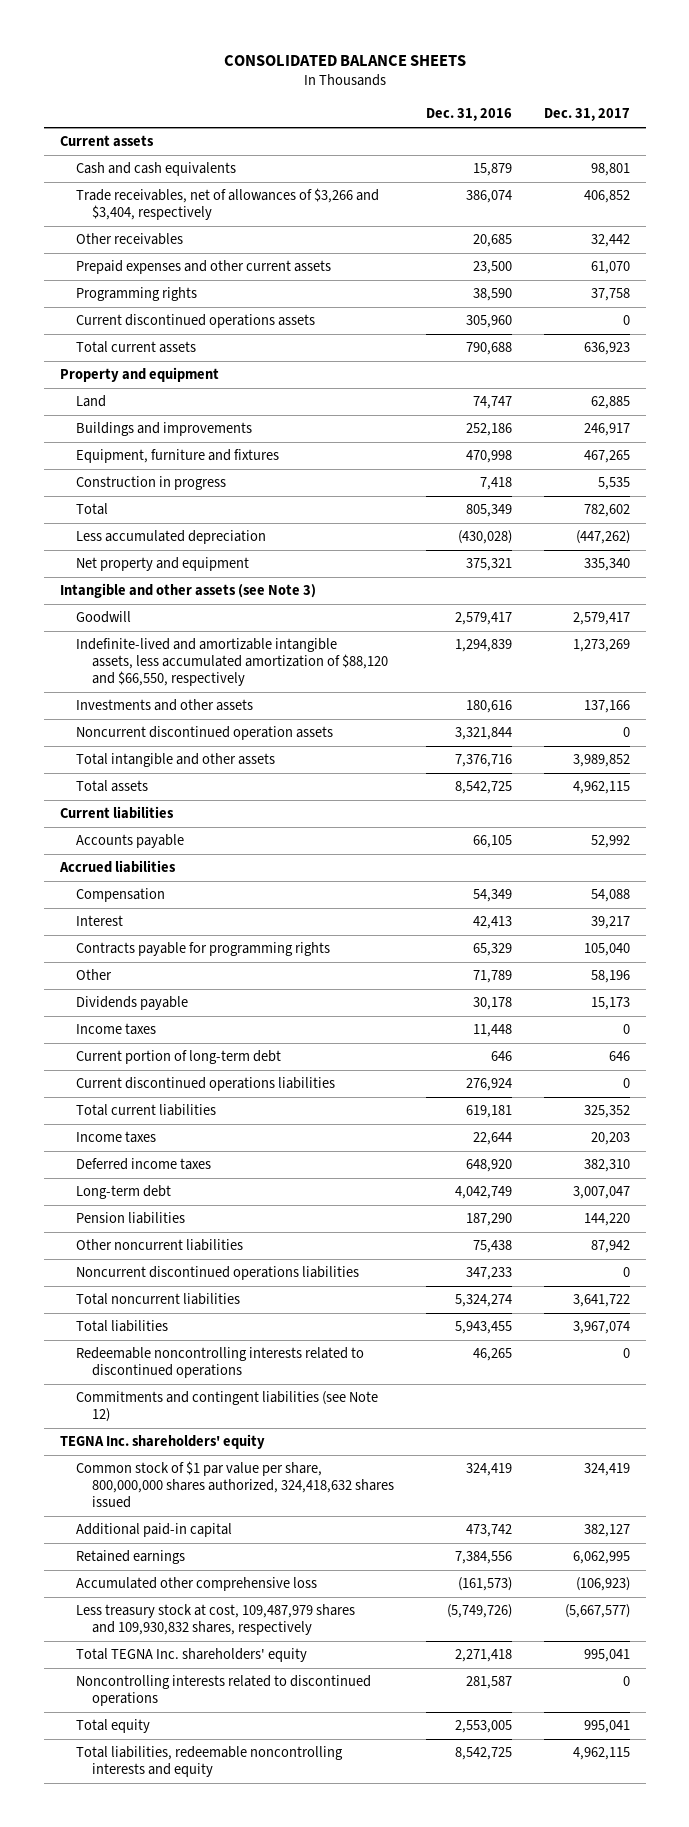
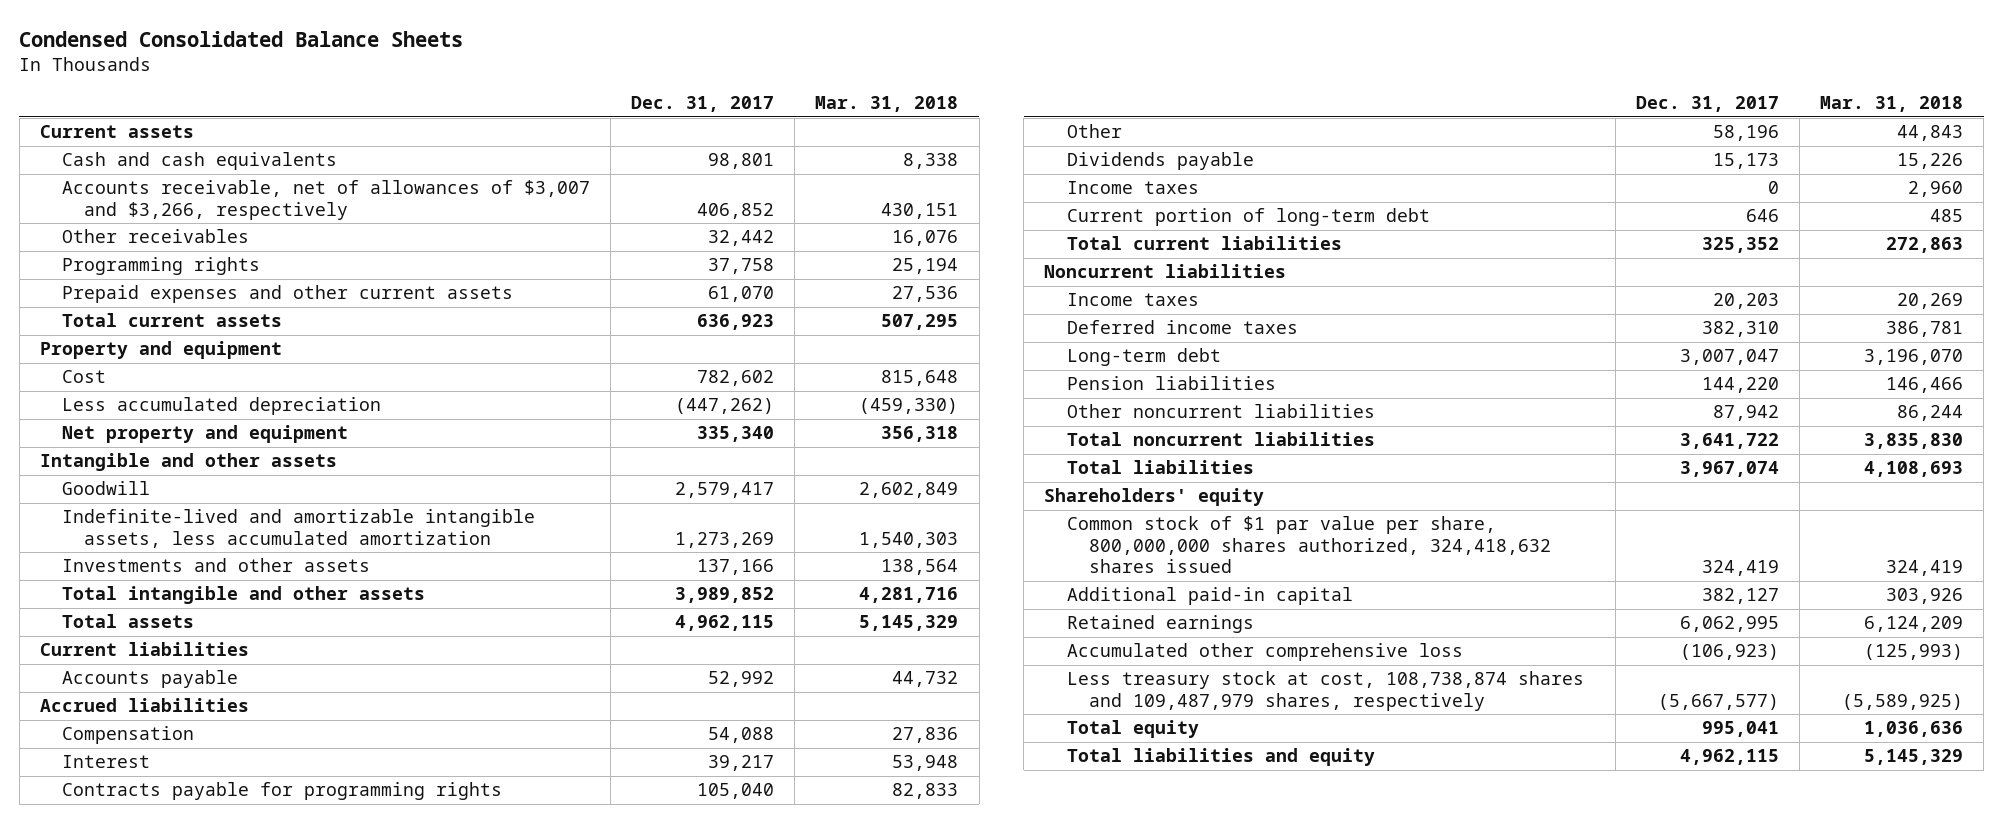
- CONSOLIDATED BALANCE SHEETS
+ Condensed Consolidated Balance Sheets
- | Dec. 31, 2016 | Dec. 31, 2017
+ | Dec. 31, 2017 | Mar. 31, 2018
- Trade receivables, net of allowances of $3,266 and $3,404, respectively | 386,074 | 406,852
+ Accounts receivable, net of allowances of $3,007 and $3,266, respectively | 406,852 | 430,151
- Current discontinued operations assets | 305,960 | 0
moved down: Prepaid expenses and other current assets | 61,070 | 27,536
- Land | 74,747 | 62,885
- Buildings and improvements | 252,186 | 246,917
- Equipment, furniture and fixtures | 470,998 | 467,265
- Construction in progress | 7,418 | 5,535
- Total | 805,349 | 782,602
+ Cost | 782,602 | 815,648
- Intangible and other assets (see Note 3)
+ Intangible and other assets
- Indefinite-lived and amortizable intangible assets, less accumulated amortization of $88,120 and $66,550, respectively | 1,294,839 | 1,273,269
+ Indefinite-lived and amortizable intangible assets, less accumulated amortization | 1,273,269 | 1,540,303
- Noncurrent discontinued operation assets | 3,321,844 | 0
- Current discontinued operations liabilities | 276,924 | 0
+ Noncurrent liabilities
- Noncurrent discontinued operations liabilities | 347,233 | 0
- Redeemable noncontrolling interests related to discontinued operations | 46,265 | 0
- Commitments and contingent liabilities (see Note 12)
- TEGNA Inc. shareholders' equity
+ Shareholders' equity
- Less treasury stock at cost, 109,487,979 shares and 109,930,832 shares, respectively | (5,749,726) | (5,667,577)
- Total TEGNA Inc. shareholders' equity | 2,271,418 | 995,041
- Noncontrolling interests related to discontinued operations | 281,587 | 0
+ Less treasury stock at cost, 108,738,874 shares and 109,487,979 shares, respectively | (5,667,577) | (5,589,925)
- Total liabilities, redeemable noncontrolling interests and equity | 8,542,725 | 4,962,115
+ Total liabilities and equity | 4,962,115 | 5,145,329

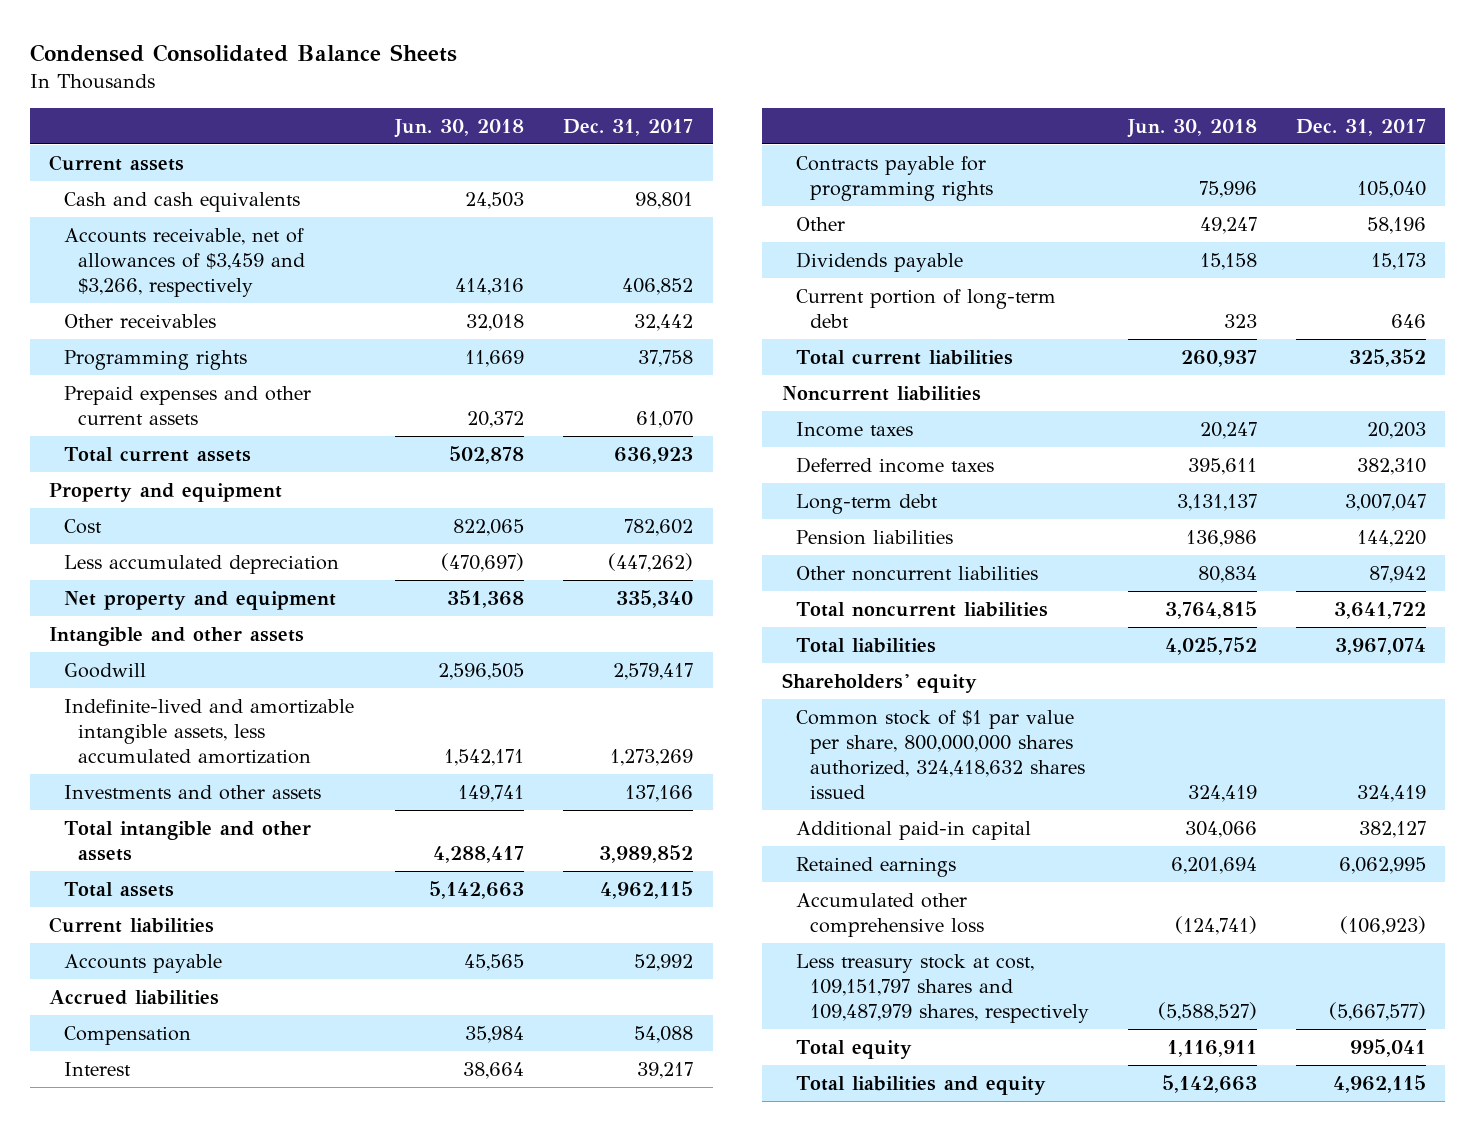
- | Dec. 31, 2017 | Mar. 31, 2018
+ | Jun. 30, 2018 | Dec. 31, 2017
- Accounts receivable, net of allowances of $3,007 and $3,266, respectively | 406,852 | 430,151
+ Accounts receivable, net of allowances of $3,459 and $3,266, respectively | 414,316 | 406,852
- Income taxes | 0 | 2,960
- Less treasury stock at cost, 108,738,874 shares and 109,487,979 shares, respectively | (5,667,577) | (5,589,925)
+ Less treasury stock at cost, 109,151,797 shares and 109,487,979 shares, respectively | (5,588,527) | (5,667,577)

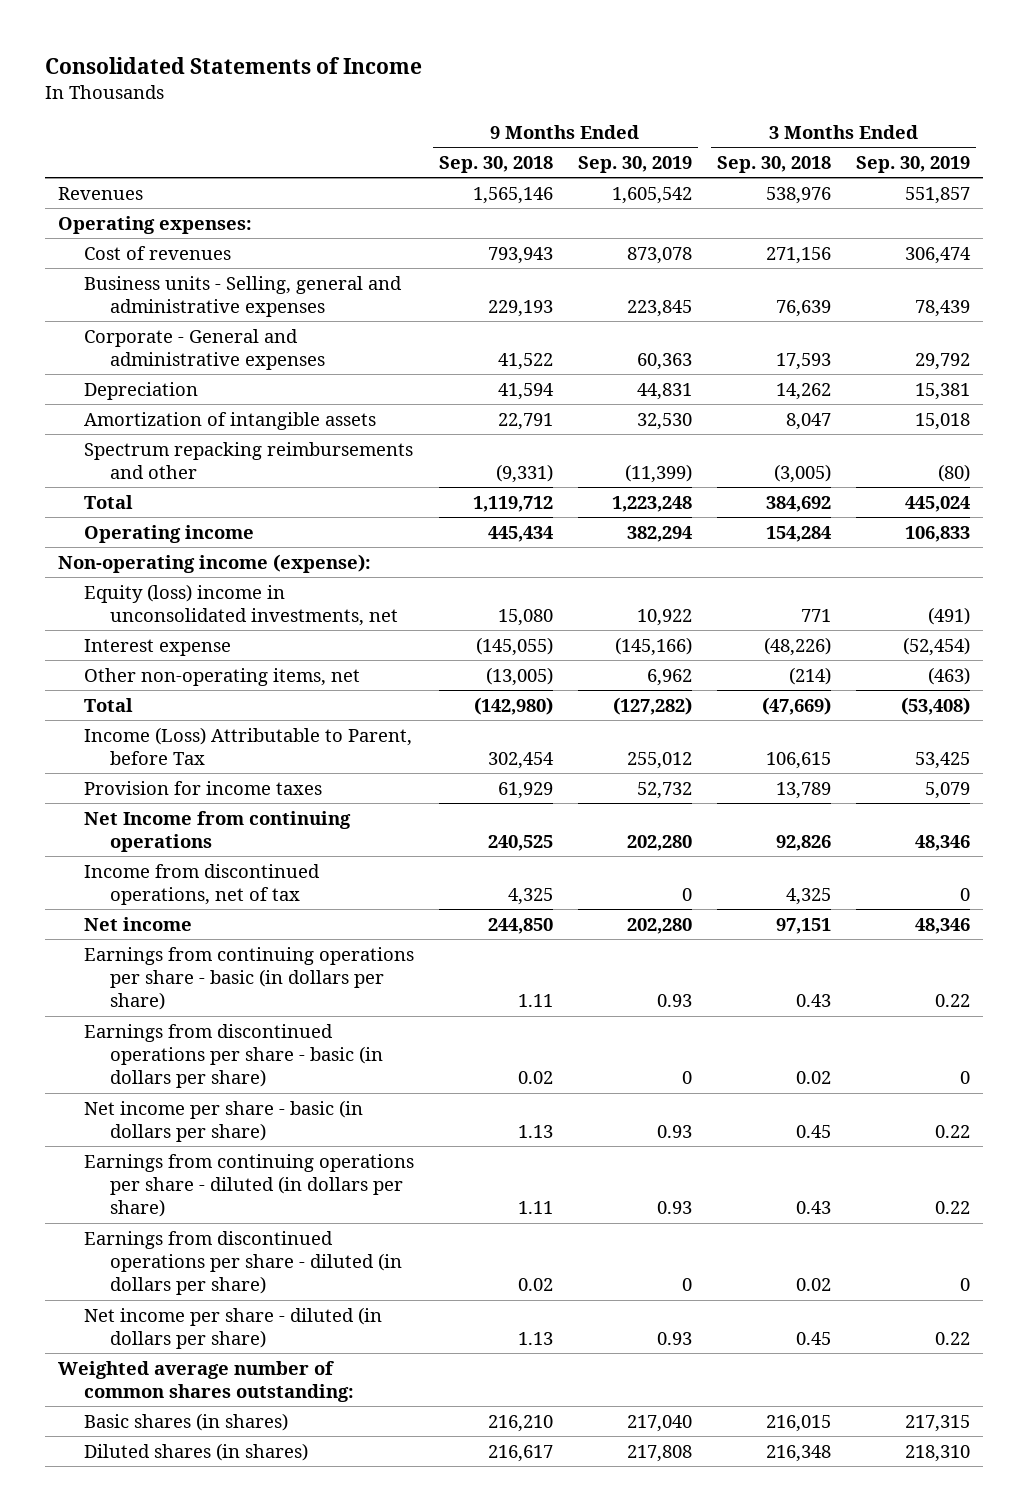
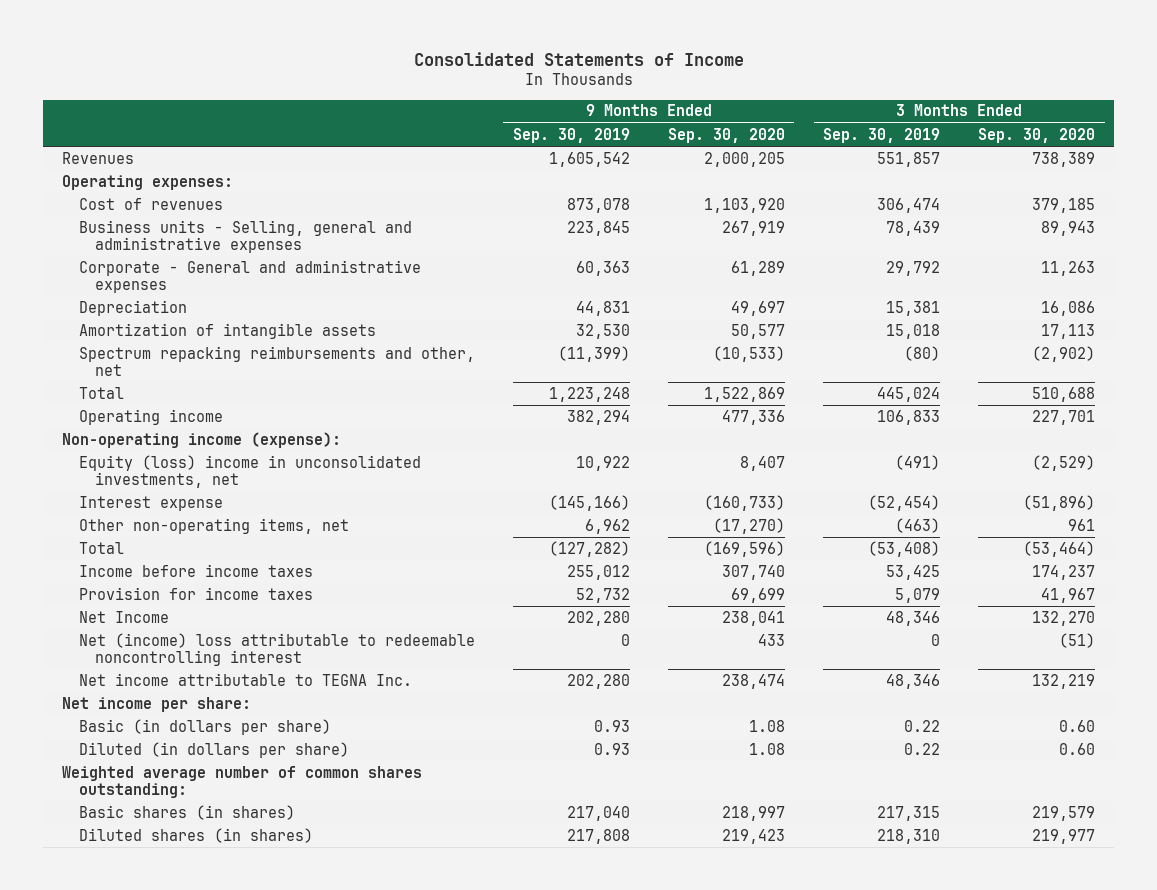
- | 9 Months Ended Sep. 30, 2018 | 9 Months Ended Sep. 30, 2019 | 3 Months Ended Sep. 30, 2018 | 3 Months Ended Sep. 30, 2019
+ | 9 Months Ended Sep. 30, 2019 | 9 Months Ended Sep. 30, 2020 | 3 Months Ended Sep. 30, 2019 | 3 Months Ended Sep. 30, 2020
- Spectrum repacking reimbursements and other | (9,331) | (11,399) | (3,005) | (80)
+ Spectrum repacking reimbursements and other, net | (11,399) | (10,533) | (80) | (2,902)
- Income (Loss) Attributable to Parent, before Tax | 302,454 | 255,012 | 106,615 | 53,425
+ Income before income taxes | 255,012 | 307,740 | 53,425 | 174,237
- Net Income from continuing operations | 240,525 | 202,280 | 92,826 | 48,346
- Income from discontinued operations, net of tax | 4,325 | 0 | 4,325 | 0
- Net income | 244,850 | 202,280 | 97,151 | 48,346
- Earnings from continuing operations per share - basic (in dollars per share) | 1.11 | 0.93 | 0.43 | 0.22
- Earnings from discontinued operations per share - basic (in dollars per share) | 0.02 | 0 | 0.02 | 0
- Net income per share - basic (in dollars per share) | 1.13 | 0.93 | 0.45 | 0.22
- Earnings from continuing operations per share - diluted (in dollars per share) | 1.11 | 0.93 | 0.43 | 0.22
- Earnings from discontinued operations per share - diluted (in dollars per share) | 0.02 | 0 | 0.02 | 0
- Net income per share - diluted (in dollars per share) | 1.13 | 0.93 | 0.45 | 0.22
+ Net Income | 202,280 | 238,041 | 48,346 | 132,270
+ Net (income) loss attributable to redeemable noncontrolling interest | 0 | 433 | 0 | (51)
+ Net income attributable to TEGNA Inc. | 202,280 | 238,474 | 48,346 | 132,219
+ Net income per share:
+ Basic (in dollars per share) | 0.93 | 1.08 | 0.22 | 0.60
+ Diluted (in dollars per share) | 0.93 | 1.08 | 0.22 | 0.60

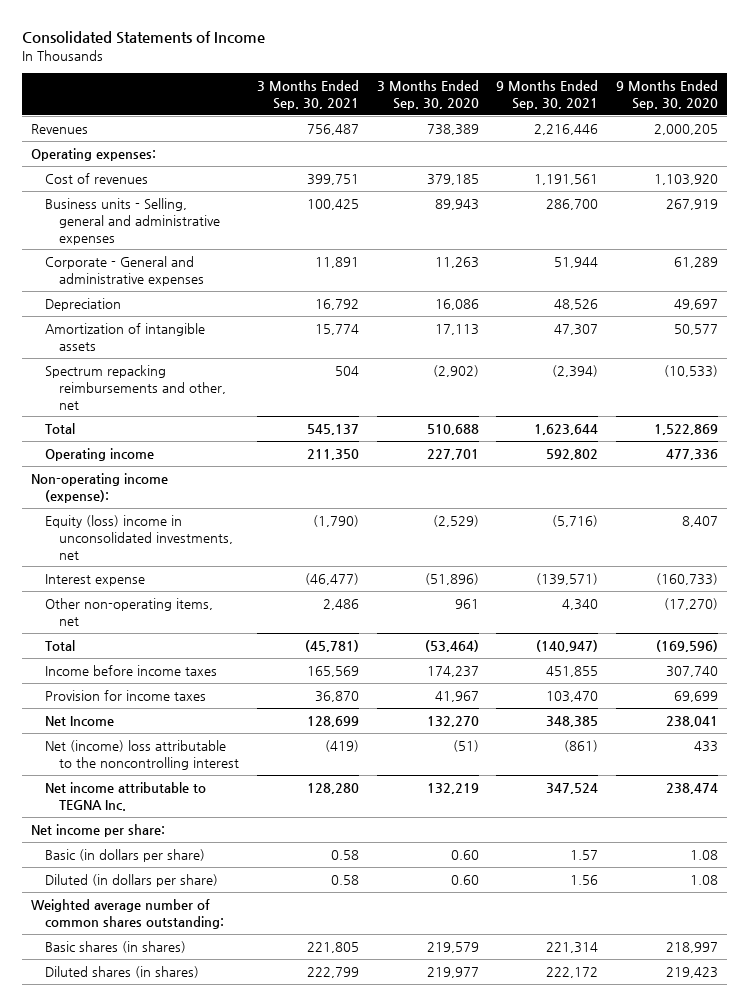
- | 9 Months Ended Sep. 30, 2019 | 9 Months Ended Sep. 30, 2020 | 3 Months Ended Sep. 30, 2019 | 3 Months Ended Sep. 30, 2020
+ | 3 Months Ended Sep. 30, 2021 | 3 Months Ended Sep. 30, 2020 | 9 Months Ended Sep. 30, 2021 | 9 Months Ended Sep. 30, 2020
- Net (income) loss attributable to redeemable noncontrolling interest | 0 | 433 | 0 | (51)
+ Net (income) loss attributable to the noncontrolling interest | (419) | (51) | (861) | 433

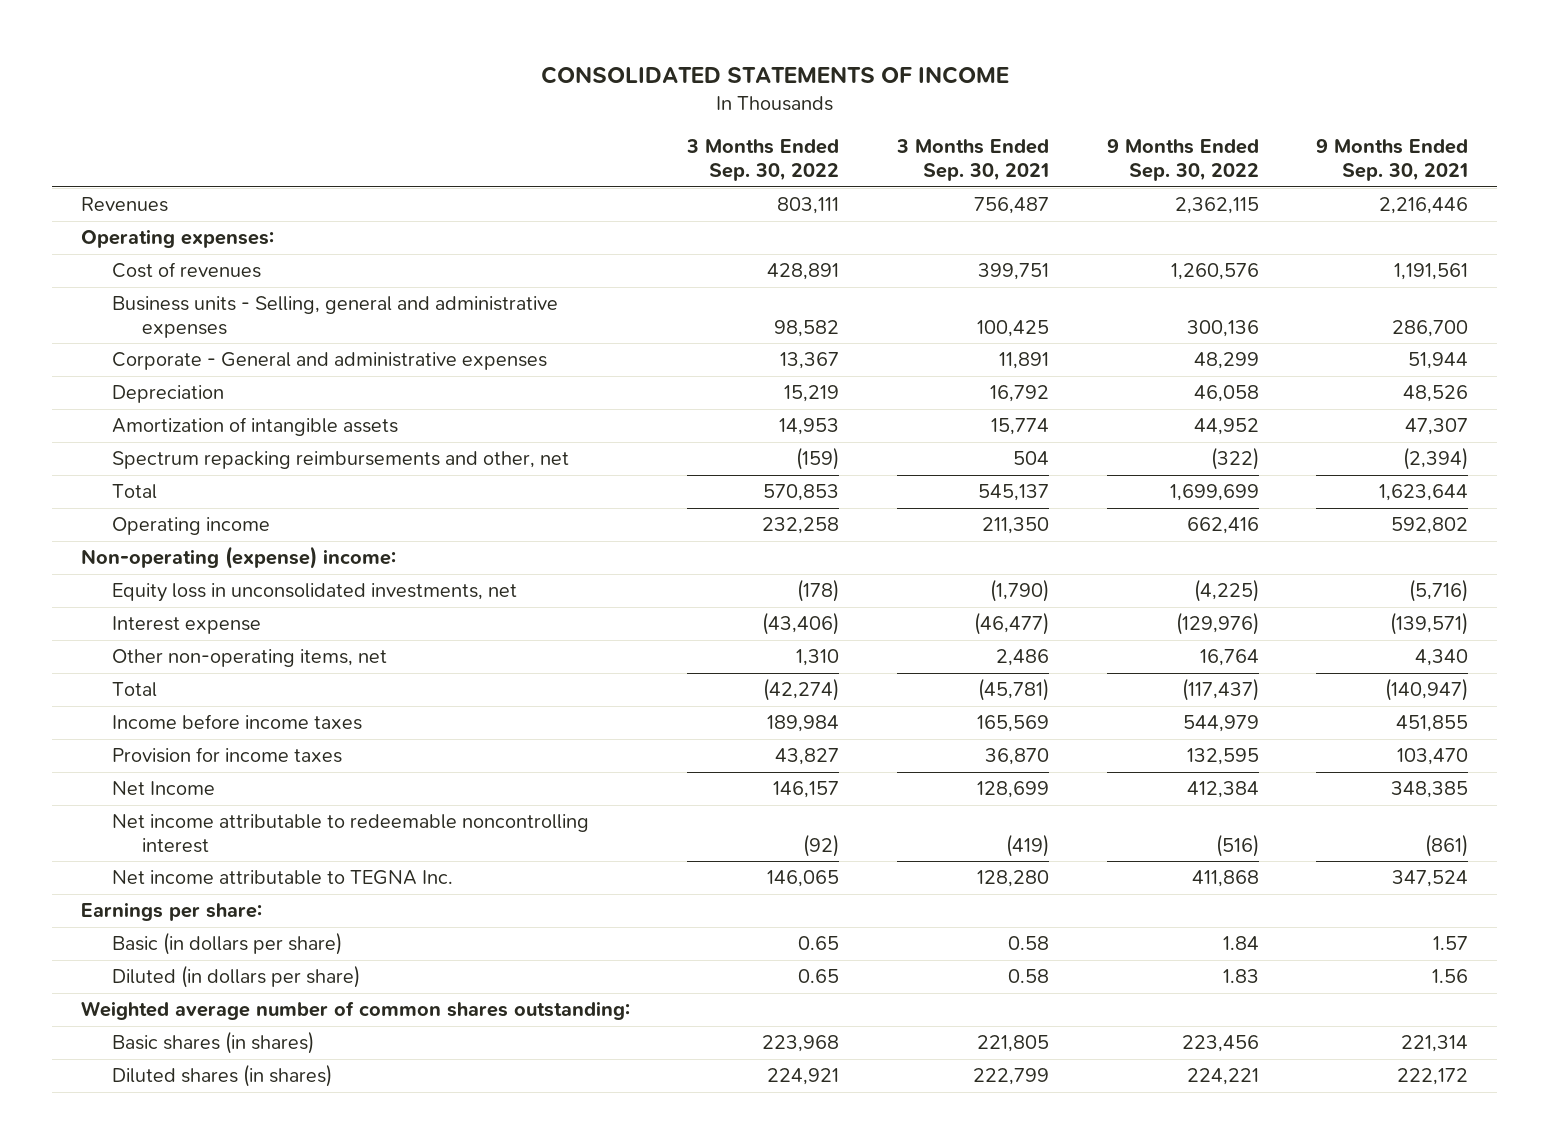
- Consolidated Statements of Income
+ CONSOLIDATED STATEMENTS OF INCOME
- | 3 Months Ended Sep. 30, 2021 | 3 Months Ended Sep. 30, 2020 | 9 Months Ended Sep. 30, 2021 | 9 Months Ended Sep. 30, 2020
+ | 3 Months Ended Sep. 30, 2022 | 3 Months Ended Sep. 30, 2021 | 9 Months Ended Sep. 30, 2022 | 9 Months Ended Sep. 30, 2021
- Non-operating income (expense):
- Equity (loss) income in unconsolidated investments, net | (1,790) | (2,529) | (5,716) | 8,407
+ Non-operating (expense) income:
+ Equity loss in unconsolidated investments, net | (178) | (1,790) | (4,225) | (5,716)
- Net (income) loss attributable to the noncontrolling interest | (419) | (51) | (861) | 433
+ Net income attributable to redeemable noncontrolling interest | (92) | (419) | (516) | (861)
- Net income per share:
+ Earnings per share:

